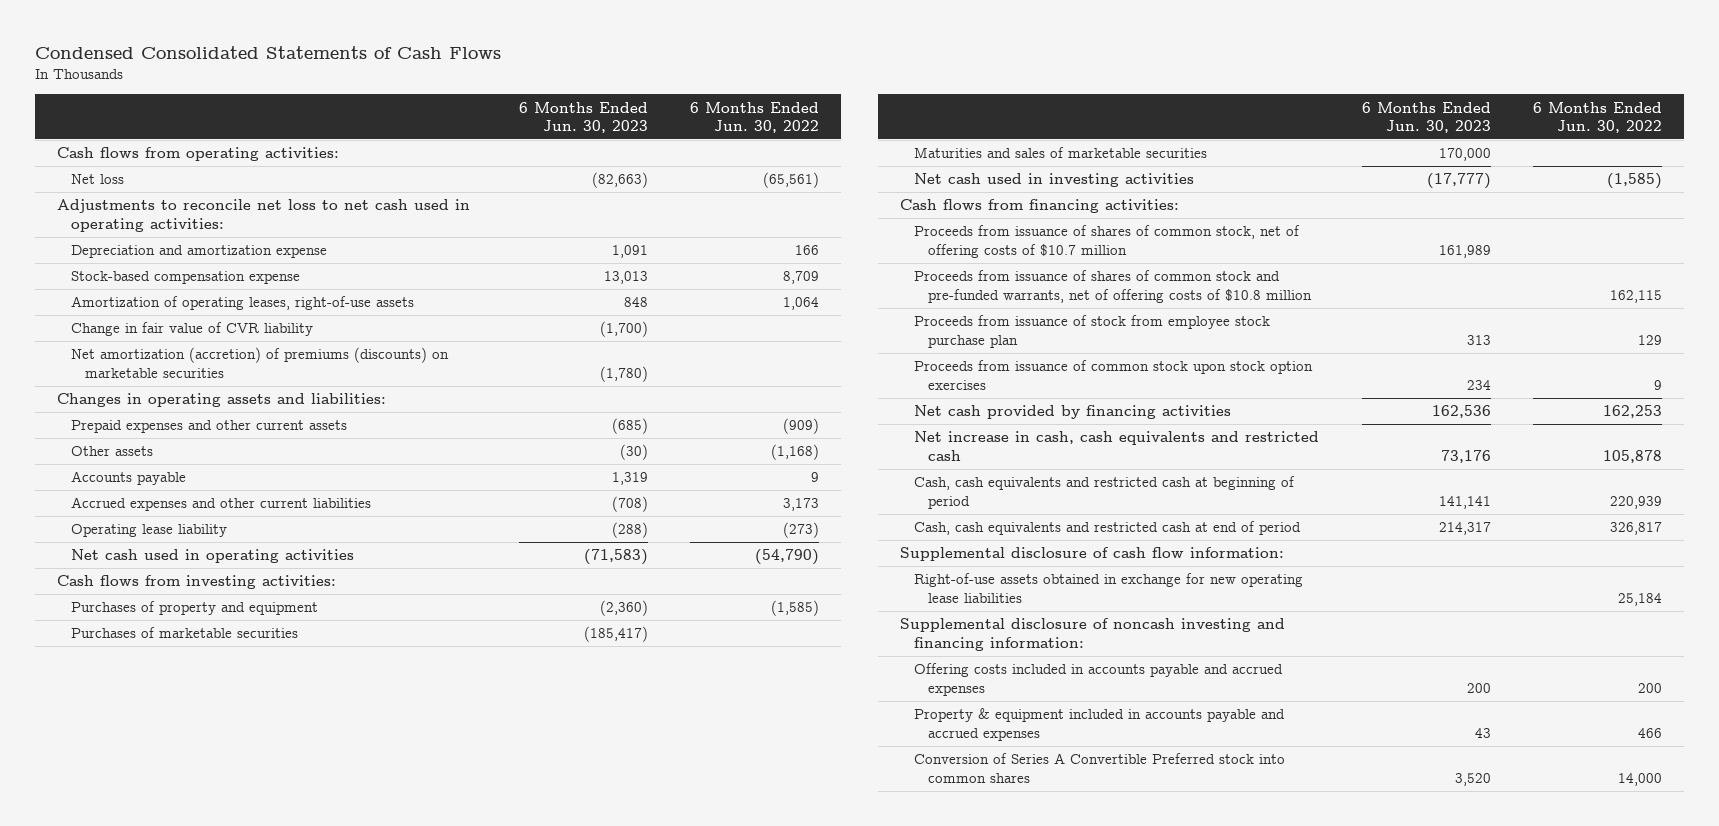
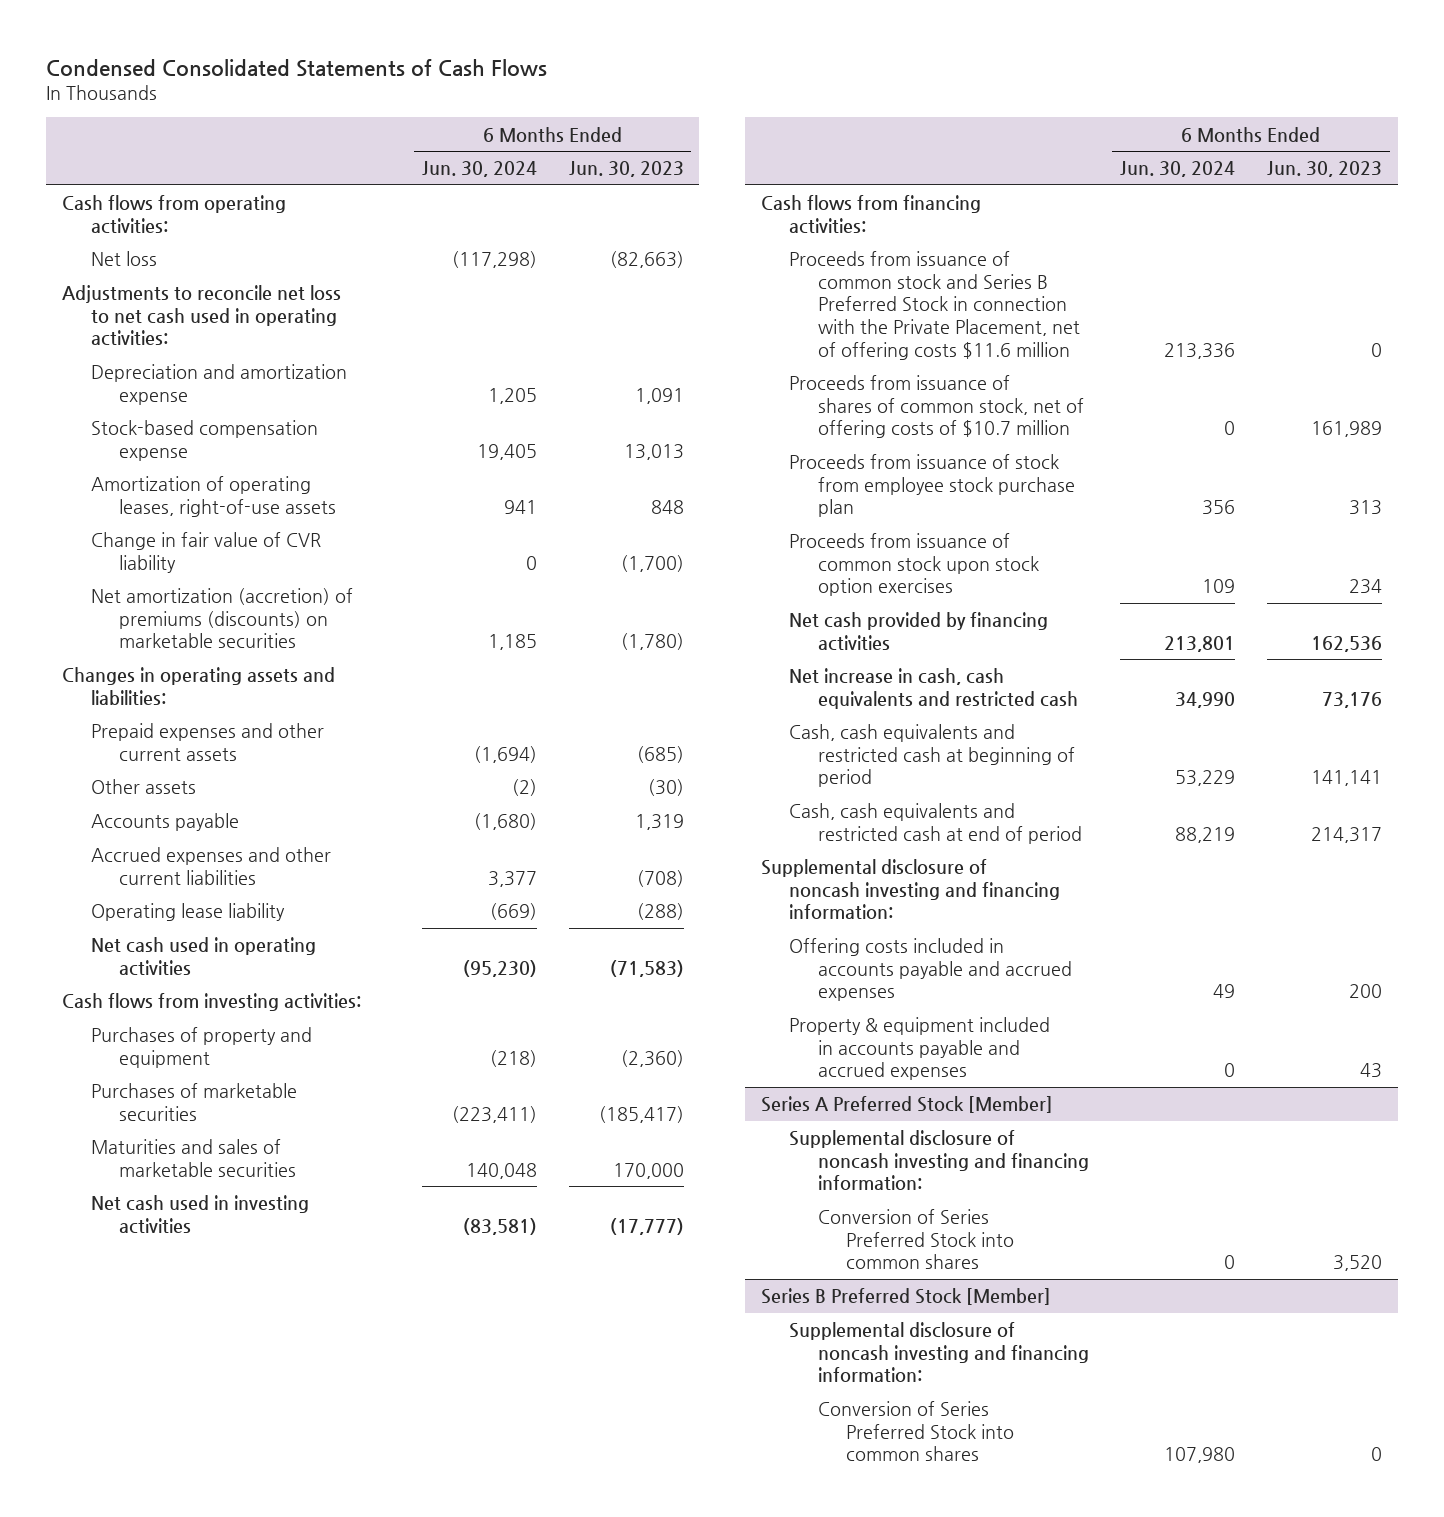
- | 6 Months Ended Jun. 30, 2023 | 6 Months Ended Jun. 30, 2022
+ | 6 Months Ended Jun. 30, 2024 | 6 Months Ended Jun. 30, 2023
+ Proceeds from issuance of common stock and Series B Preferred Stock in connection with the Private Placement, net of offering costs $11.6 million | 213,336 | 0
- Proceeds from issuance of shares of common stock and pre-funded warrants, net of offering costs of $10.8 million | | 162,115
- Supplemental disclosure of cash flow information:
- Right-of-use assets obtained in exchange for new operating lease liabilities | | 25,184
- Conversion of Series A Convertible Preferred stock into common shares | 3,520 | 14,000
+ Series A Preferred Stock [Member]
+ Supplemental disclosure of noncash investing and financing information:
+ Conversion of Series Preferred Stock into common shares | 0 | 3,520
+ Series B Preferred Stock [Member]
+ Supplemental disclosure of noncash investing and financing information:
+ Conversion of Series Preferred Stock into common shares | 107,980 | 0

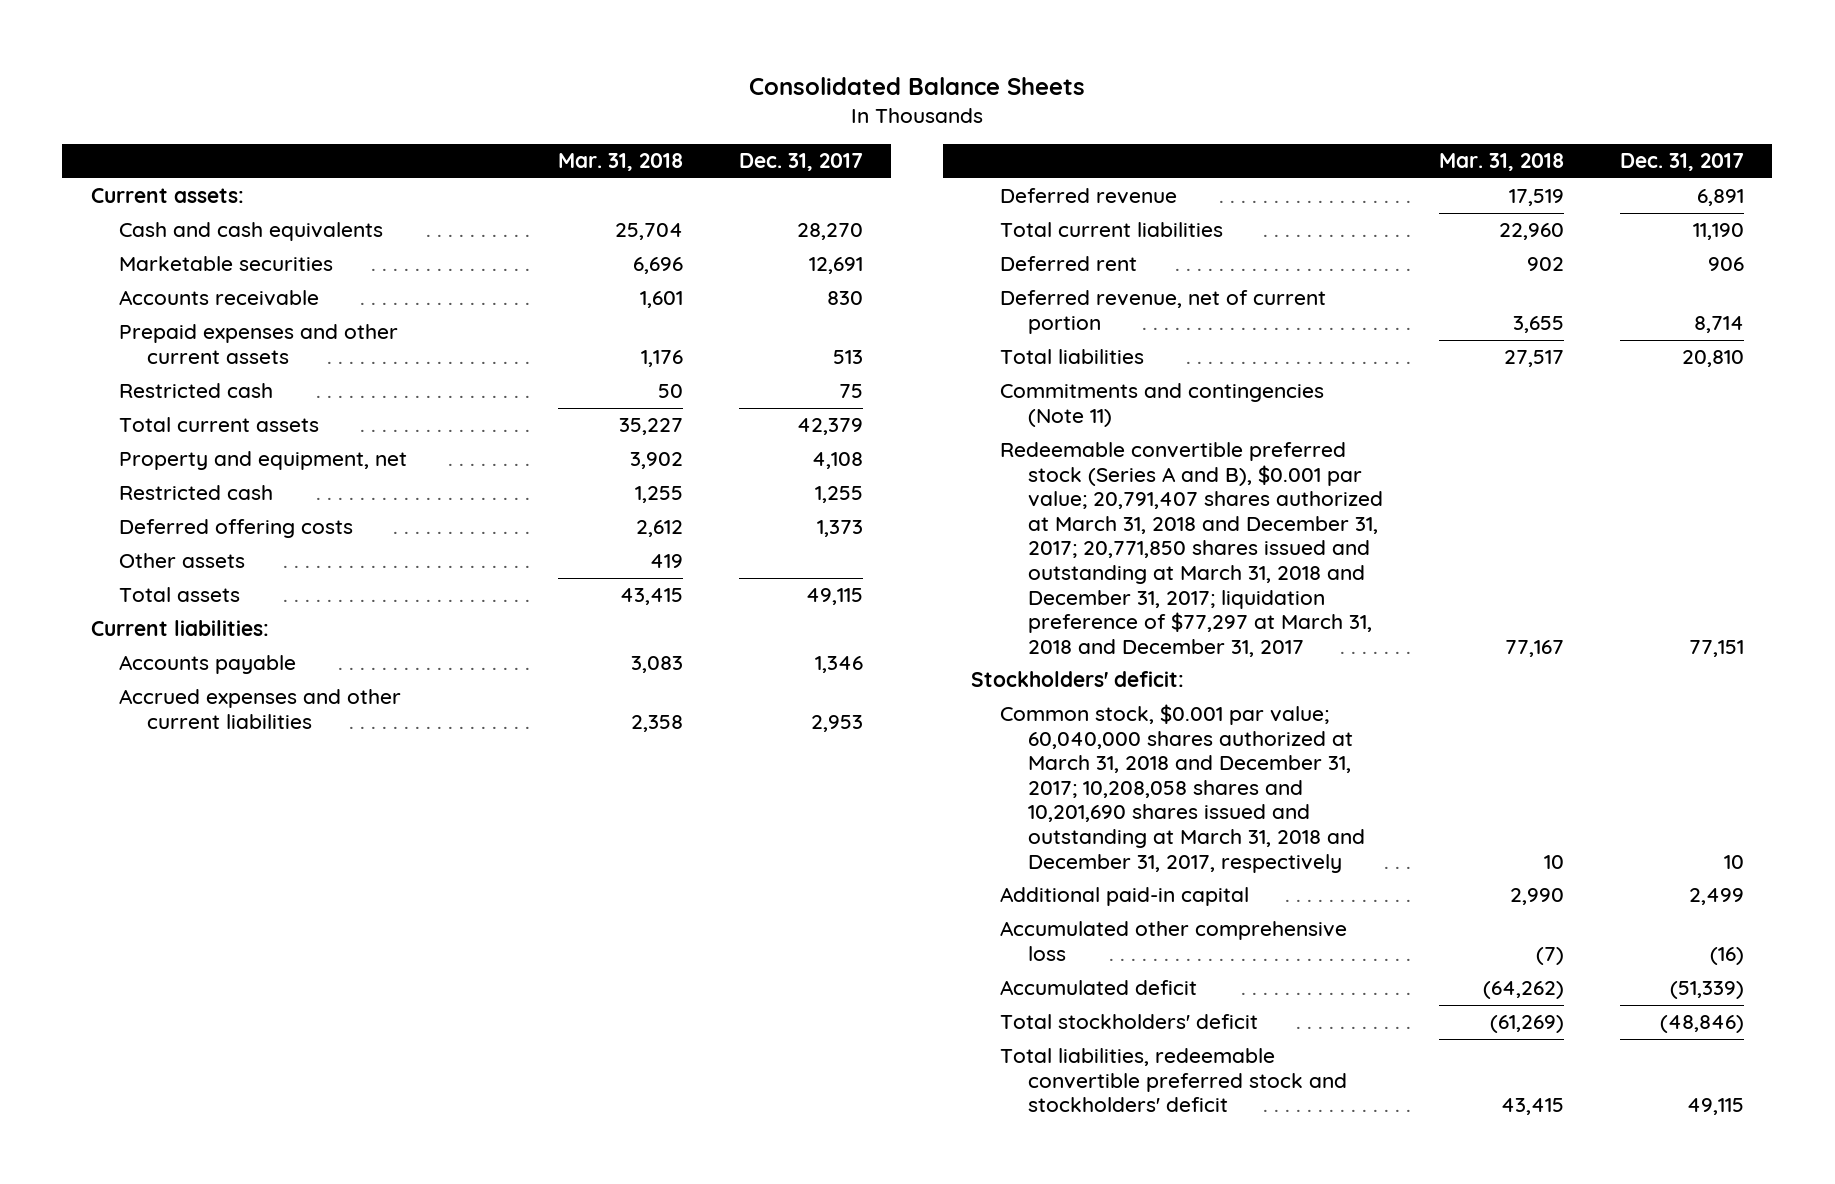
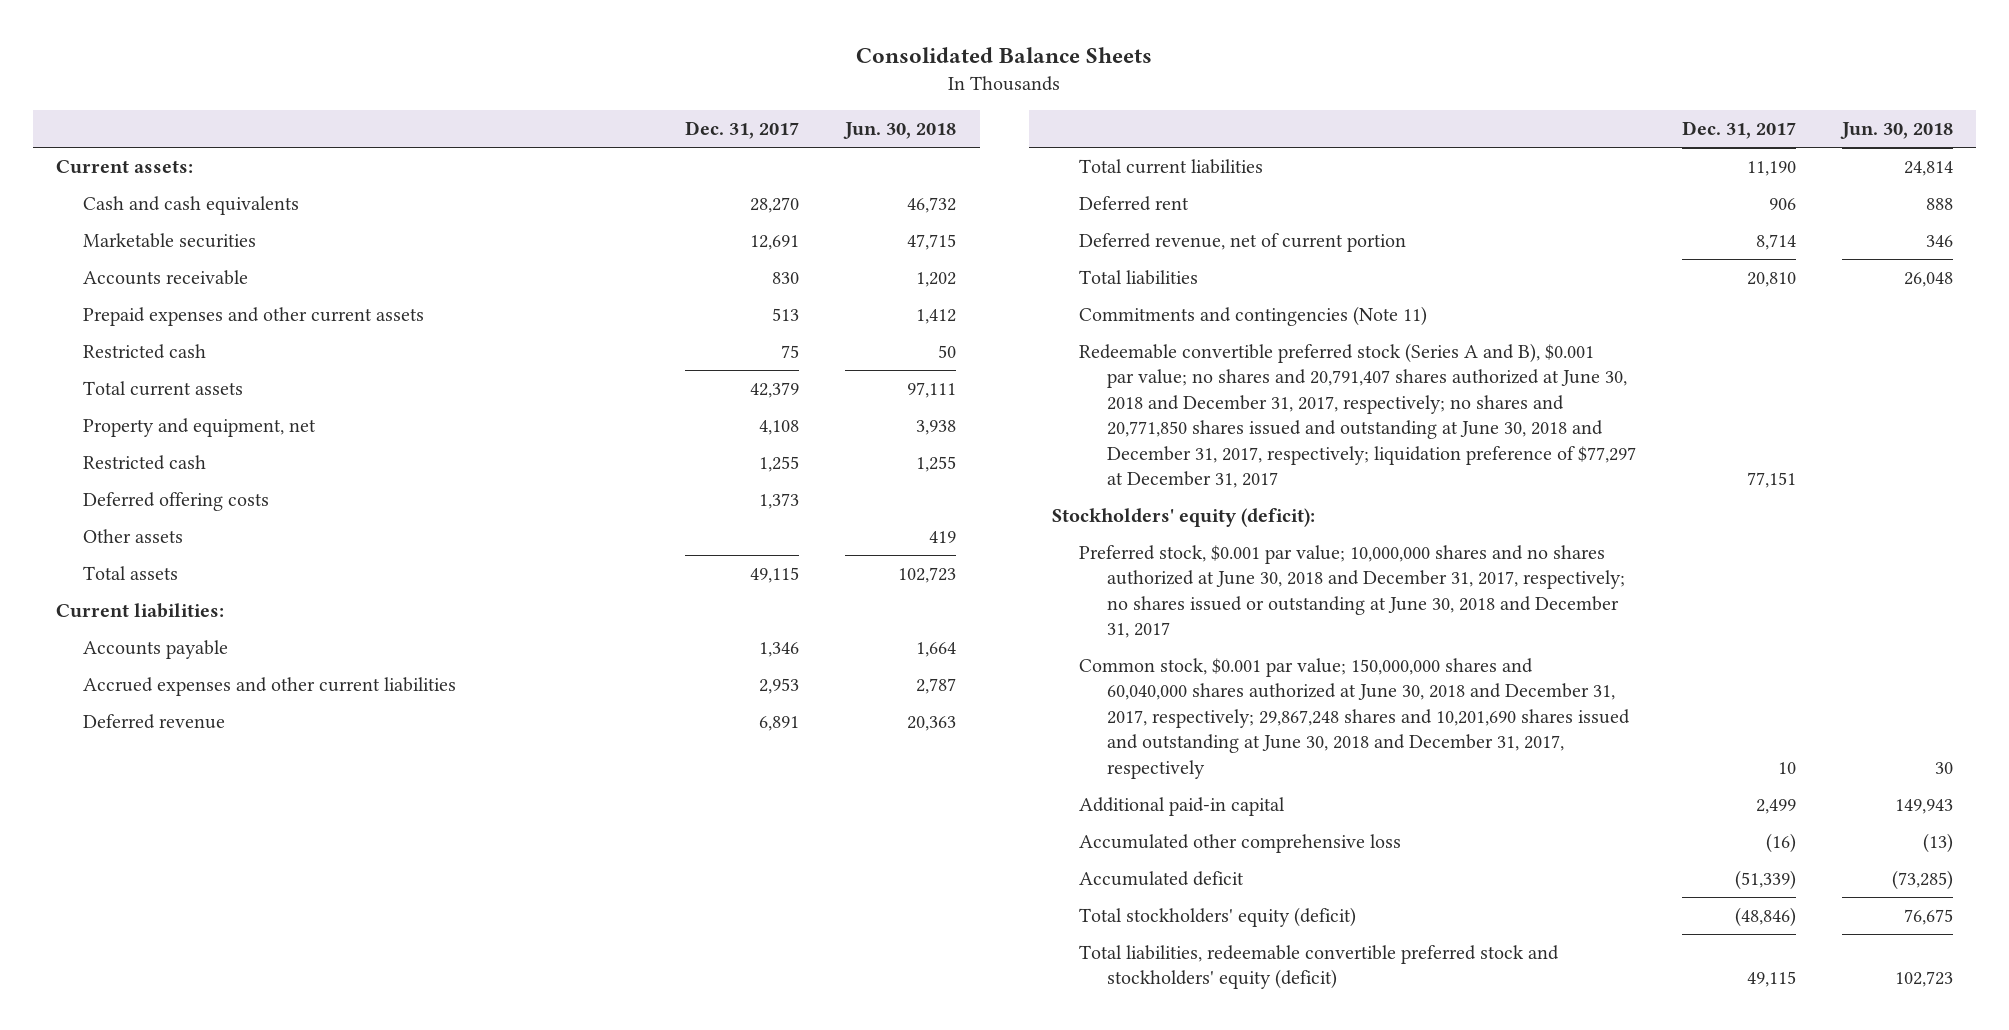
- | Mar. 31, 2018 | Dec. 31, 2017
+ | Dec. 31, 2017 | Jun. 30, 2018
- Redeemable convertible preferred stock (Series A and B), $0.001 par value; 20,791,407 shares authorized at March 31, 2018 and December 31, 2017; 20,771,850 shares issued and outstanding at March 31, 2018 and December 31, 2017; liquidation preference of $77,297 at March 31, 2018 and December 31, 2017 | 77,167 | 77,151
- Stockholders' deficit:
- Common stock, $0.001 par value; 60,040,000 shares authorized at March 31, 2018 and December 31, 2017; 10,208,058 shares and 10,201,690 shares issued and outstanding at March 31, 2018 and December 31, 2017, respectively | 10 | 10
+ Redeemable convertible preferred stock (Series A and B), $0.001 par value; no shares and 20,791,407 shares authorized at June 30, 2018 and December 31, 2017, respectively; no shares and 20,771,850 shares issued and outstanding at June 30, 2018 and December 31, 2017, respectively; liquidation preference of $77,297 at December 31, 2017 | 77,151 |
+ Stockholders' equity (deficit):
+ Preferred stock, $0.001 par value; 10,000,000 shares and no shares authorized at June 30, 2018 and December 31, 2017, respectively; no shares issued or outstanding at June 30, 2018 and December 31, 2017
+ Common stock, $0.001 par value; 150,000,000 shares and 60,040,000 shares authorized at June 30, 2018 and December 31, 2017, respectively; 29,867,248 shares and 10,201,690 shares issued and outstanding at June 30, 2018 and December 31, 2017, respectively | 10 | 30
- Total stockholders' deficit | (61,269) | (48,846)
- Total liabilities, redeemable convertible preferred stock and stockholders' deficit | 43,415 | 49,115
+ Total stockholders' equity (deficit) | (48,846) | 76,675
+ Total liabilities, redeemable convertible preferred stock and stockholders' equity (deficit) | 49,115 | 102,723

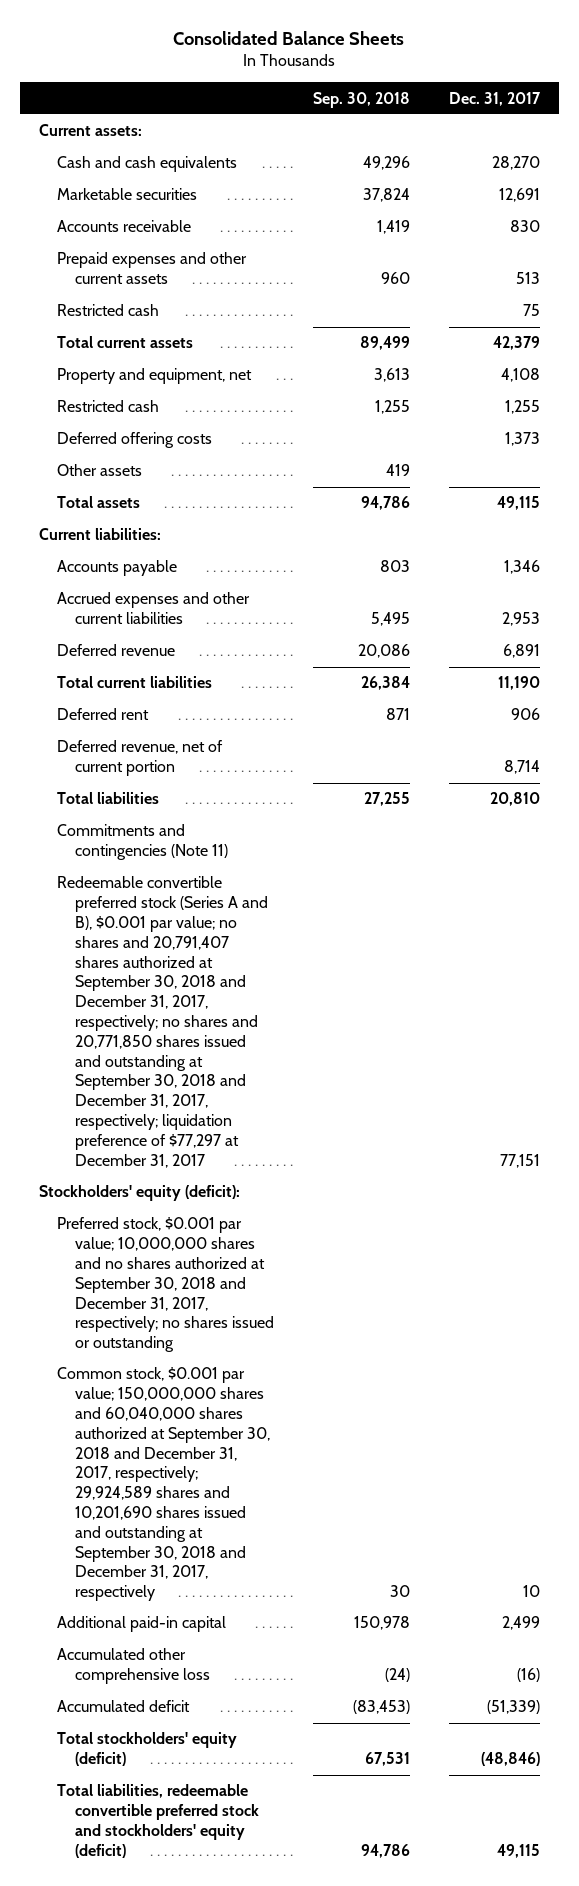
- | Dec. 31, 2017 | Jun. 30, 2018
+ | Sep. 30, 2018 | Dec. 31, 2017
- Redeemable convertible preferred stock (Series A and B), $0.001 par value; no shares and 20,791,407 shares authorized at June 30, 2018 and December 31, 2017, respectively; no shares and 20,771,850 shares issued and outstanding at June 30, 2018 and December 31, 2017, respectively; liquidation preference of $77,297 at December 31, 2017 | 77,151 |
+ Redeemable convertible preferred stock (Series A and B), $0.001 par value; no shares and 20,791,407 shares authorized at September 30, 2018 and December 31, 2017, respectively; no shares and 20,771,850 shares issued and outstanding at September 30, 2018 and December 31, 2017, respectively; liquidation preference of $77,297 at December 31, 2017 | | 77,151
- Preferred stock, $0.001 par value; 10,000,000 shares and no shares authorized at June 30, 2018 and December 31, 2017, respectively; no shares issued or outstanding at June 30, 2018 and December 31, 2017
- Common stock, $0.001 par value; 150,000,000 shares and 60,040,000 shares authorized at June 30, 2018 and December 31, 2017, respectively; 29,867,248 shares and 10,201,690 shares issued and outstanding at June 30, 2018 and December 31, 2017, respectively | 10 | 30
+ Preferred stock, $0.001 par value; 10,000,000 shares and no shares authorized at September 30, 2018 and December 31, 2017, respectively; no shares issued or outstanding
+ Common stock, $0.001 par value; 150,000,000 shares and 60,040,000 shares authorized at September 30, 2018 and December 31, 2017, respectively; 29,924,589 shares and 10,201,690 shares issued and outstanding at September 30, 2018 and December 31, 2017, respectively | 30 | 10

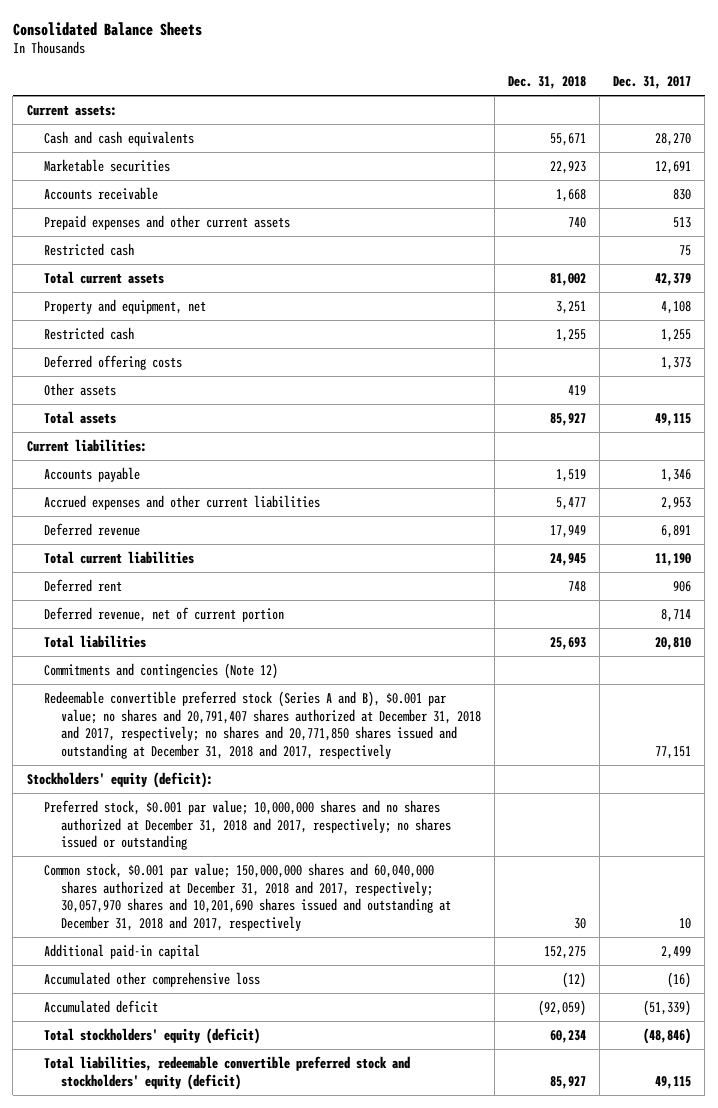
- | Sep. 30, 2018 | Dec. 31, 2017
+ | Dec. 31, 2018 | Dec. 31, 2017
- Commitments and contingencies (Note 11)
- Redeemable convertible preferred stock (Series A and B), $0.001 par value; no shares and 20,791,407 shares authorized at September 30, 2018 and December 31, 2017, respectively; no shares and 20,771,850 shares issued and outstanding at September 30, 2018 and December 31, 2017, respectively; liquidation preference of $77,297 at December 31, 2017 | | 77,151
+ Commitments and contingencies (Note 12)
+ Redeemable convertible preferred stock (Series A and B), $0.001 par value; no shares and 20,791,407 shares authorized at December 31, 2018 and 2017, respectively; no shares and 20,771,850 shares issued and outstanding at December 31, 2018 and 2017, respectively | | 77,151
- Preferred stock, $0.001 par value; 10,000,000 shares and no shares authorized at September 30, 2018 and December 31, 2017, respectively; no shares issued or outstanding
- Common stock, $0.001 par value; 150,000,000 shares and 60,040,000 shares authorized at September 30, 2018 and December 31, 2017, respectively; 29,924,589 shares and 10,201,690 shares issued and outstanding at September 30, 2018 and December 31, 2017, respectively | 30 | 10
+ Preferred stock, $0.001 par value; 10,000,000 shares and no shares authorized at December 31, 2018 and 2017, respectively; no shares issued or outstanding
+ Common stock, $0.001 par value; 150,000,000 shares and 60,040,000 shares authorized at December 31, 2018 and 2017, respectively; 30,057,970 shares and 10,201,690 shares issued and outstanding at December 31, 2018 and 2017, respectively | 30 | 10

